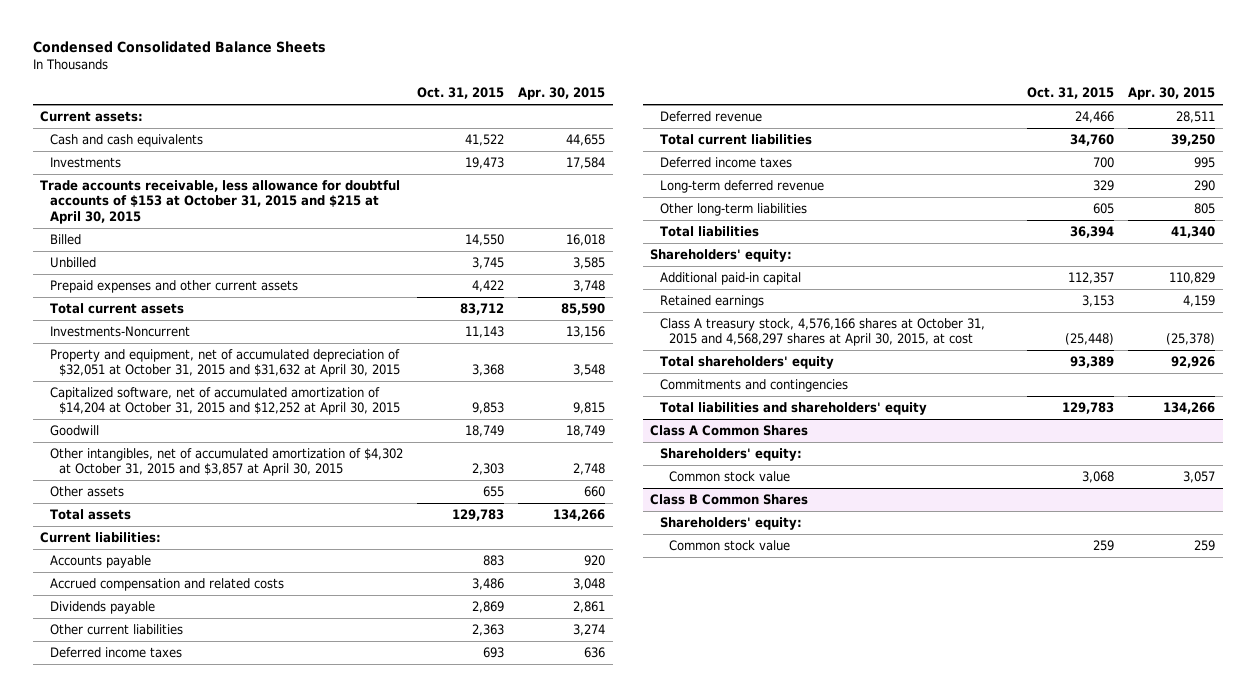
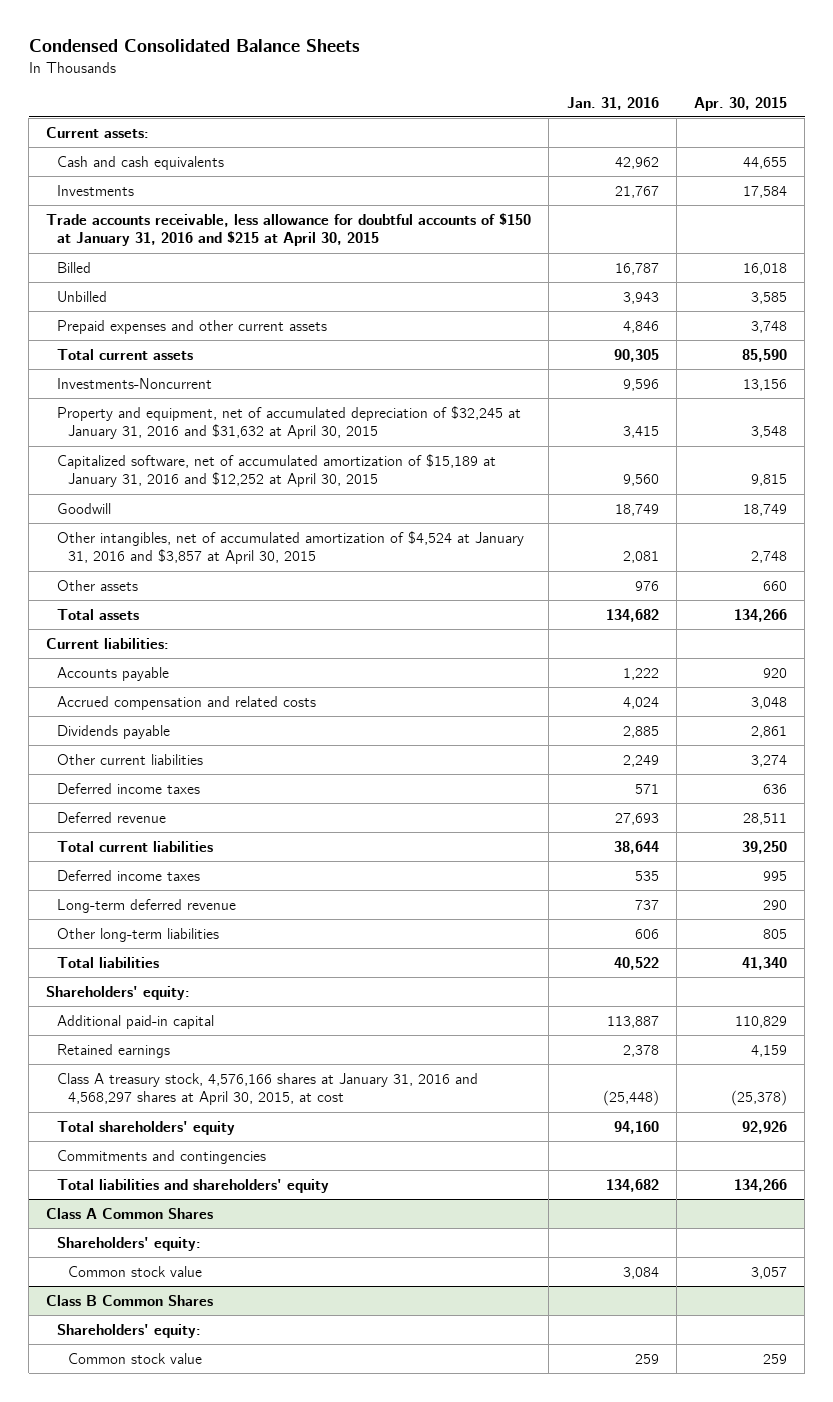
- | Oct. 31, 2015 | Apr. 30, 2015
+ | Jan. 31, 2016 | Apr. 30, 2015
- Trade accounts receivable, less allowance for doubtful accounts of $153 at October 31, 2015 and $215 at April 30, 2015
+ Trade accounts receivable, less allowance for doubtful accounts of $150 at January 31, 2016 and $215 at April 30, 2015
- Property and equipment, net of accumulated depreciation of $32,051 at October 31, 2015 and $31,632 at April 30, 2015 | 3,368 | 3,548
- Capitalized software, net of accumulated amortization of $14,204 at October 31, 2015 and $12,252 at April 30, 2015 | 9,853 | 9,815
+ Property and equipment, net of accumulated depreciation of $32,245 at January 31, 2016 and $31,632 at April 30, 2015 | 3,415 | 3,548
+ Capitalized software, net of accumulated amortization of $15,189 at January 31, 2016 and $12,252 at April 30, 2015 | 9,560 | 9,815
- Other intangibles, net of accumulated amortization of $4,302 at October 31, 2015 and $3,857 at April 30, 2015 | 2,303 | 2,748
+ Other intangibles, net of accumulated amortization of $4,524 at January 31, 2016 and $3,857 at April 30, 2015 | 2,081 | 2,748
- Class A treasury stock, 4,576,166 shares at October 31, 2015 and 4,568,297 shares at April 30, 2015, at cost | (25,448) | (25,378)
+ Class A treasury stock, 4,576,166 shares at January 31, 2016 and 4,568,297 shares at April 30, 2015, at cost | (25,448) | (25,378)

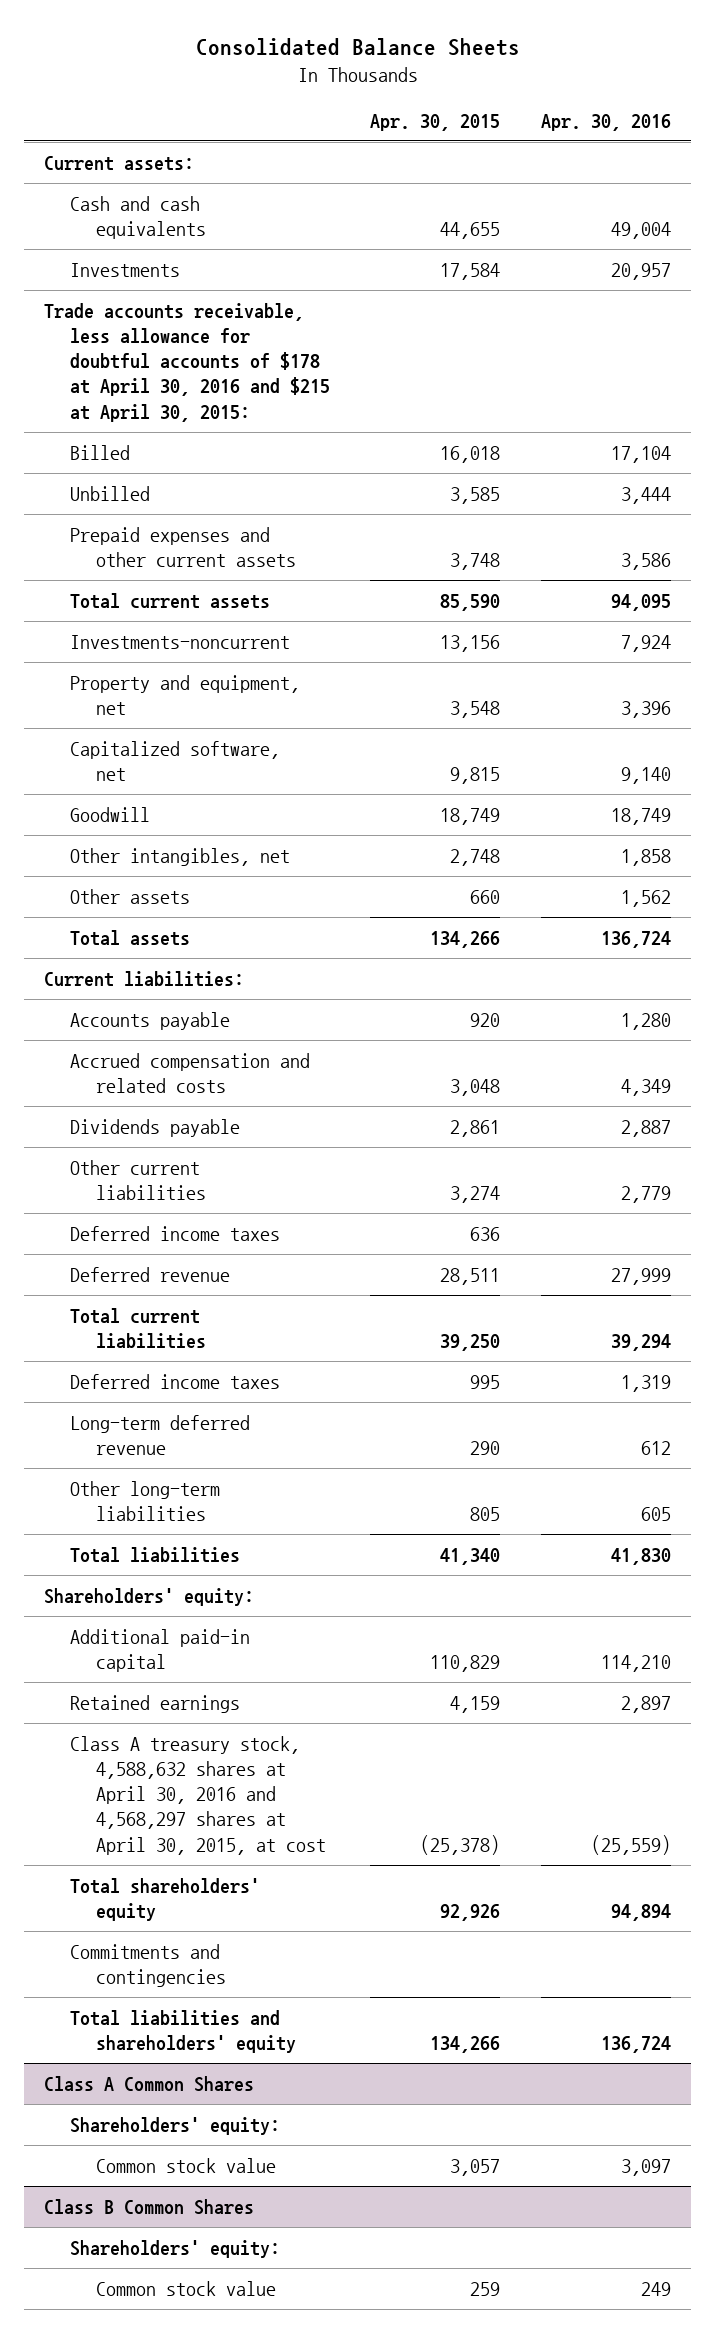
- Condensed Consolidated Balance Sheets
+ Consolidated Balance Sheets
- | Jan. 31, 2016 | Apr. 30, 2015
+ | Apr. 30, 2015 | Apr. 30, 2016
- Trade accounts receivable, less allowance for doubtful accounts of $150 at January 31, 2016 and $215 at April 30, 2015
+ Trade accounts receivable, less allowance for doubtful accounts of $178 at April 30, 2016 and $215 at April 30, 2015:
- Investments-Noncurrent | 9,596 | 13,156
- Property and equipment, net of accumulated depreciation of $32,245 at January 31, 2016 and $31,632 at April 30, 2015 | 3,415 | 3,548
- Capitalized software, net of accumulated amortization of $15,189 at January 31, 2016 and $12,252 at April 30, 2015 | 9,560 | 9,815
+ Investments-noncurrent | 13,156 | 7,924
+ Property and equipment, net | 3,548 | 3,396
+ Capitalized software, net | 9,815 | 9,140
- Other intangibles, net of accumulated amortization of $4,524 at January 31, 2016 and $3,857 at April 30, 2015 | 2,081 | 2,748
+ Other intangibles, net | 2,748 | 1,858
- Class A treasury stock, 4,576,166 shares at January 31, 2016 and 4,568,297 shares at April 30, 2015, at cost | (25,448) | (25,378)
+ Class A treasury stock, 4,588,632 shares at April 30, 2016 and 4,568,297 shares at April 30, 2015, at cost | (25,378) | (25,559)

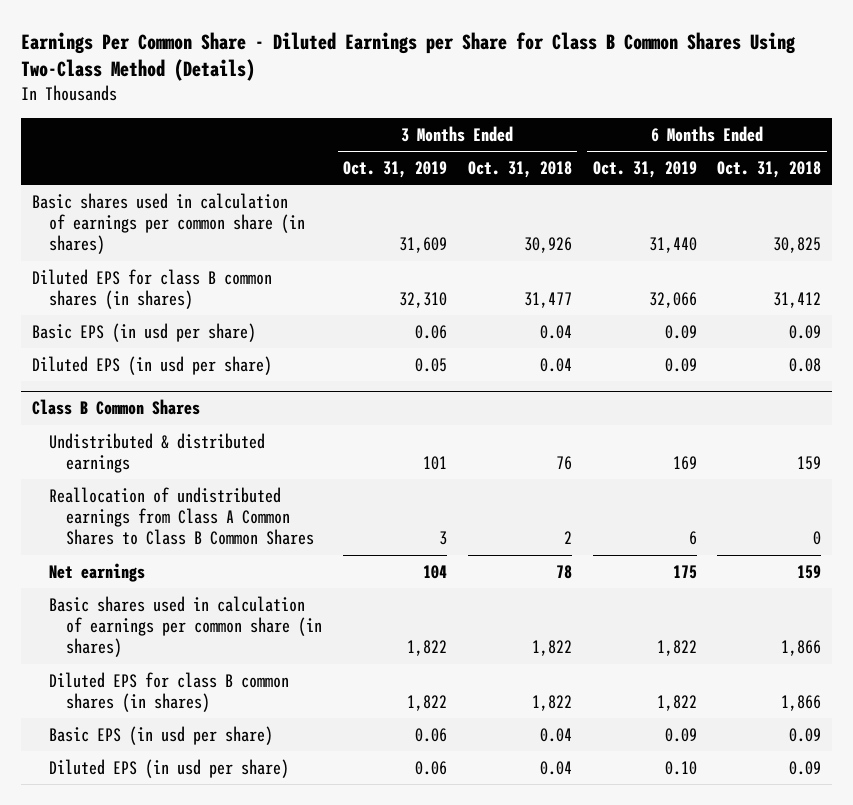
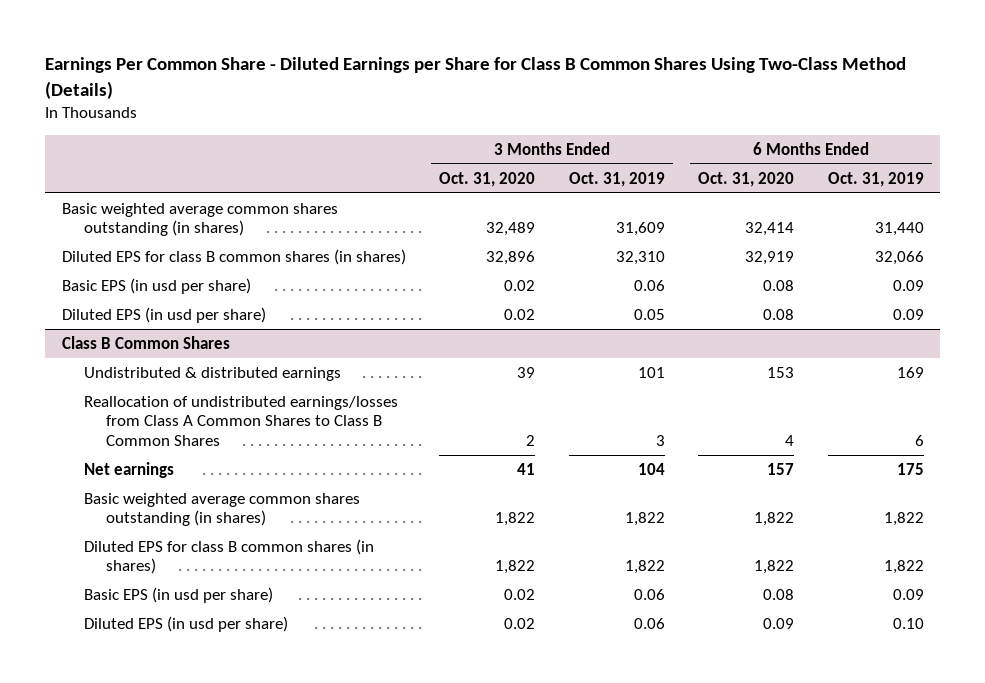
- | 3 Months Ended Oct. 31, 2019 | 3 Months Ended Oct. 31, 2018 | 6 Months Ended Oct. 31, 2019 | 6 Months Ended Oct. 31, 2018
+ | 3 Months Ended Oct. 31, 2020 | 3 Months Ended Oct. 31, 2019 | 6 Months Ended Oct. 31, 2020 | 6 Months Ended Oct. 31, 2019
- Basic shares used in calculation of earnings per common share (in shares) | 31,609 | 30,926 | 31,440 | 30,825
+ Basic weighted average common shares outstanding (in shares) | 32,489 | 31,609 | 32,414 | 31,440
@ Class B Common Shares
- Reallocation of undistributed earnings from Class A Common Shares to Class B Common Shares | 3 | 2 | 6 | 0
+ Reallocation of undistributed earnings/losses from Class A Common Shares to Class B Common Shares | 2 | 3 | 4 | 6
- Basic shares used in calculation of earnings per common share (in shares) | 1,822 | 1,822 | 1,822 | 1,866
+ Basic weighted average common shares outstanding (in shares) | 1,822 | 1,822 | 1,822 | 1,822

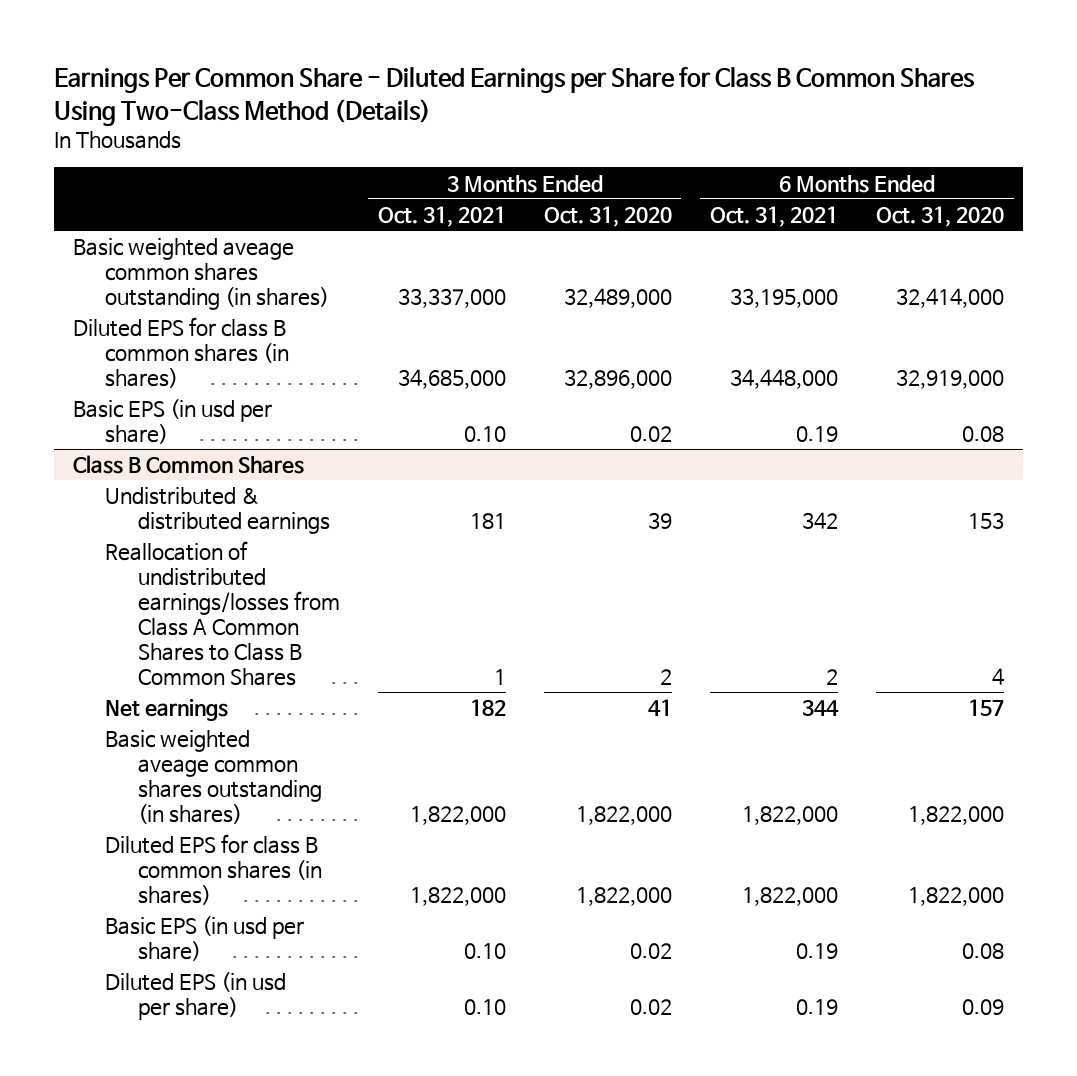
- | 3 Months Ended Oct. 31, 2020 | 3 Months Ended Oct. 31, 2019 | 6 Months Ended Oct. 31, 2020 | 6 Months Ended Oct. 31, 2019
+ | 3 Months Ended Oct. 31, 2021 | 3 Months Ended Oct. 31, 2020 | 6 Months Ended Oct. 31, 2021 | 6 Months Ended Oct. 31, 2020
- Basic weighted average common shares outstanding (in shares) | 32,489 | 31,609 | 32,414 | 31,440
- Diluted EPS for class B common shares (in shares) | 32,896 | 32,310 | 32,919 | 32,066
+ Basic weighted aveage common shares outstanding (in shares) | 33,337,000 | 32,489,000 | 33,195,000 | 32,414,000
+ Diluted EPS for class B common shares (in shares) | 34,685,000 | 32,896,000 | 34,448,000 | 32,919,000
- Diluted EPS (in usd per share) | 0.02 | 0.05 | 0.08 | 0.09
@ Class B Common Shares
- Basic weighted average common shares outstanding (in shares) | 1,822 | 1,822 | 1,822 | 1,822
- Diluted EPS for class B common shares (in shares) | 1,822 | 1,822 | 1,822 | 1,822
+ Basic weighted aveage common shares outstanding (in shares) | 1,822,000 | 1,822,000 | 1,822,000 | 1,822,000
+ Diluted EPS for class B common shares (in shares) | 1,822,000 | 1,822,000 | 1,822,000 | 1,822,000

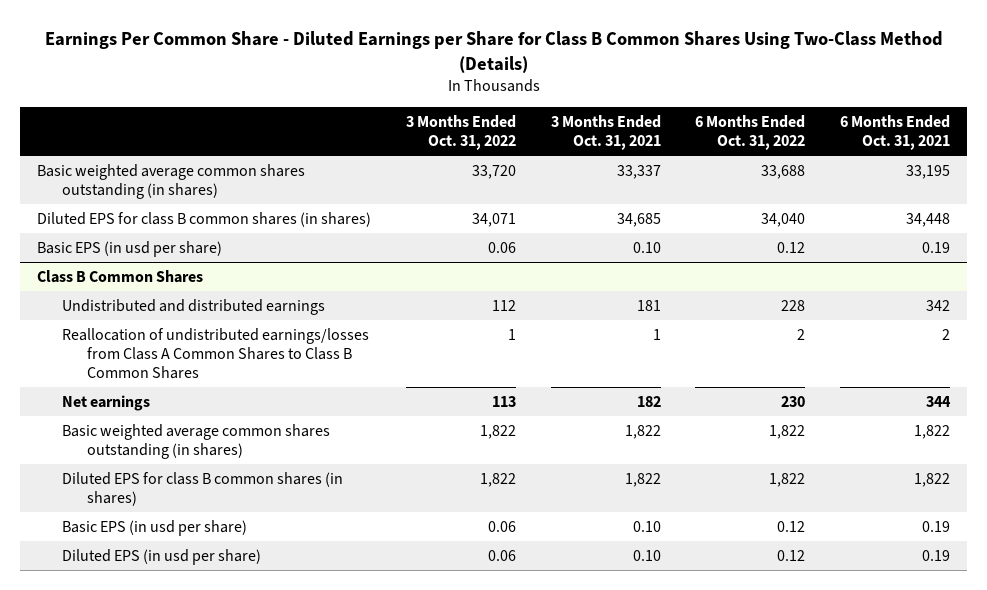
- | 3 Months Ended Oct. 31, 2021 | 3 Months Ended Oct. 31, 2020 | 6 Months Ended Oct. 31, 2021 | 6 Months Ended Oct. 31, 2020
+ | 3 Months Ended Oct. 31, 2022 | 3 Months Ended Oct. 31, 2021 | 6 Months Ended Oct. 31, 2022 | 6 Months Ended Oct. 31, 2021
- Basic weighted aveage common shares outstanding (in shares) | 33,337,000 | 32,489,000 | 33,195,000 | 32,414,000
- Diluted EPS for class B common shares (in shares) | 34,685,000 | 32,896,000 | 34,448,000 | 32,919,000
+ Basic weighted average common shares outstanding (in shares) | 33,720 | 33,337 | 33,688 | 33,195
+ Diluted EPS for class B common shares (in shares) | 34,071 | 34,685 | 34,040 | 34,448
@ Class B Common Shares
- Undistributed & distributed earnings | 181 | 39 | 342 | 153
+ Undistributed and distributed earnings | 112 | 181 | 228 | 342
- Basic weighted aveage common shares outstanding (in shares) | 1,822,000 | 1,822,000 | 1,822,000 | 1,822,000
- Diluted EPS for class B common shares (in shares) | 1,822,000 | 1,822,000 | 1,822,000 | 1,822,000
+ Basic weighted average common shares outstanding (in shares) | 1,822 | 1,822 | 1,822 | 1,822
+ Diluted EPS for class B common shares (in shares) | 1,822 | 1,822 | 1,822 | 1,822

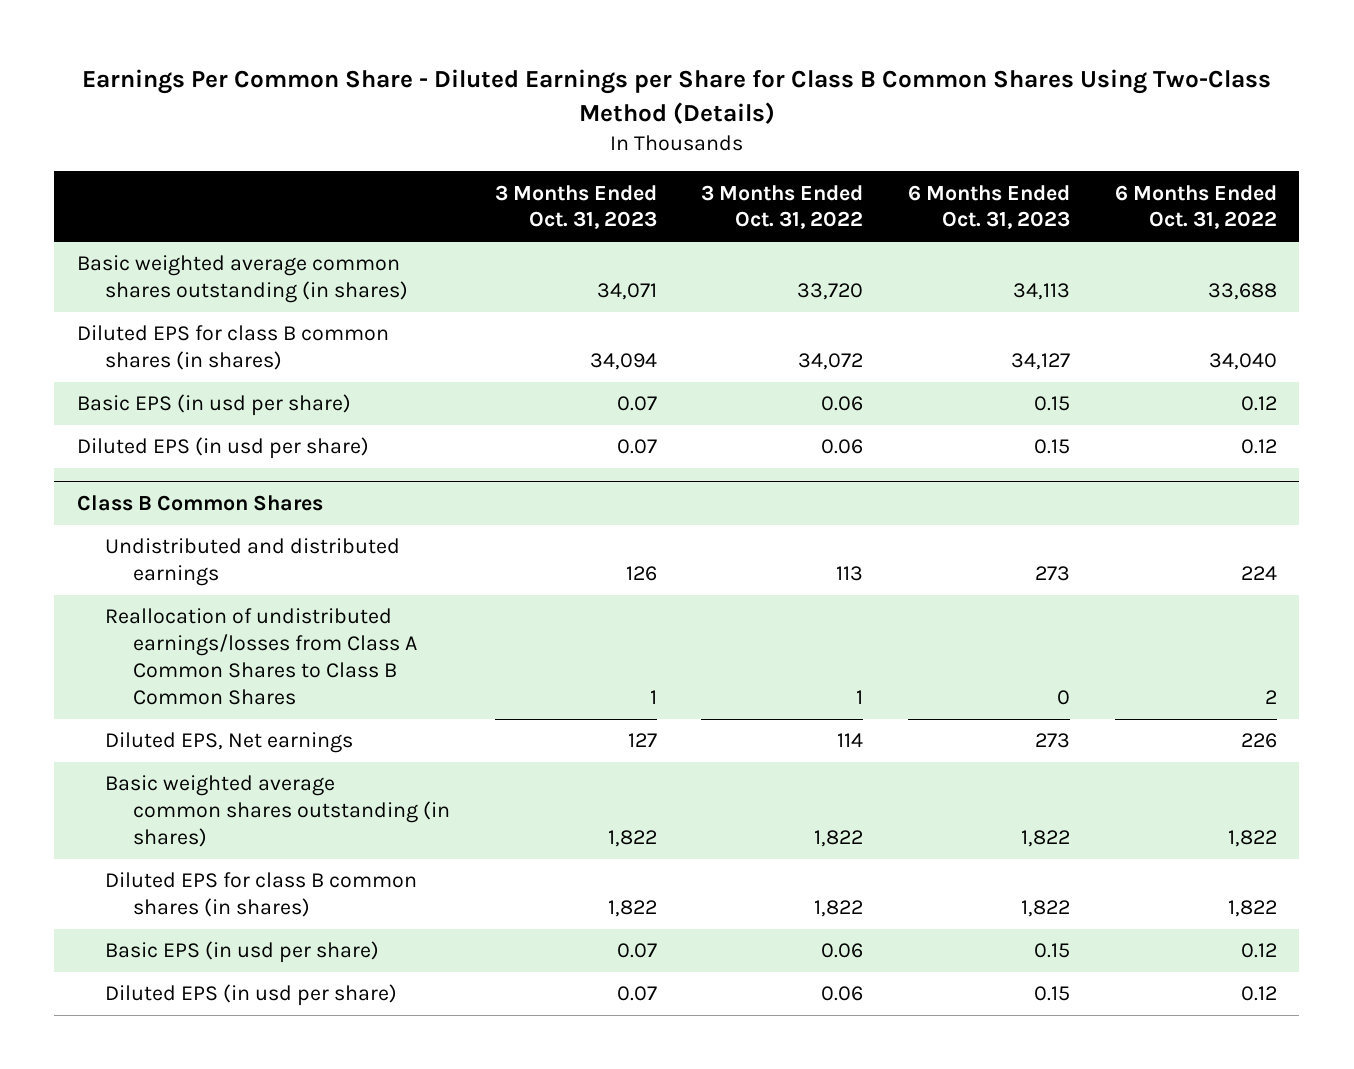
- | 3 Months Ended Oct. 31, 2022 | 3 Months Ended Oct. 31, 2021 | 6 Months Ended Oct. 31, 2022 | 6 Months Ended Oct. 31, 2021
+ | 3 Months Ended Oct. 31, 2023 | 3 Months Ended Oct. 31, 2022 | 6 Months Ended Oct. 31, 2023 | 6 Months Ended Oct. 31, 2022
- Diluted EPS for class B common shares (in shares) | 34,071 | 34,685 | 34,040 | 34,448
+ Diluted EPS for class B common shares (in shares) | 34,094 | 34,072 | 34,127 | 34,040
+ Diluted EPS (in usd per share) | 0.07 | 0.06 | 0.15 | 0.12
@ Class B Common Shares
- Undistributed and distributed earnings | 112 | 181 | 228 | 342
+ Undistributed and distributed earnings | 126 | 113 | 273 | 224
- Net earnings | 113 | 182 | 230 | 344
+ Diluted EPS, Net earnings | 127 | 114 | 273 | 226

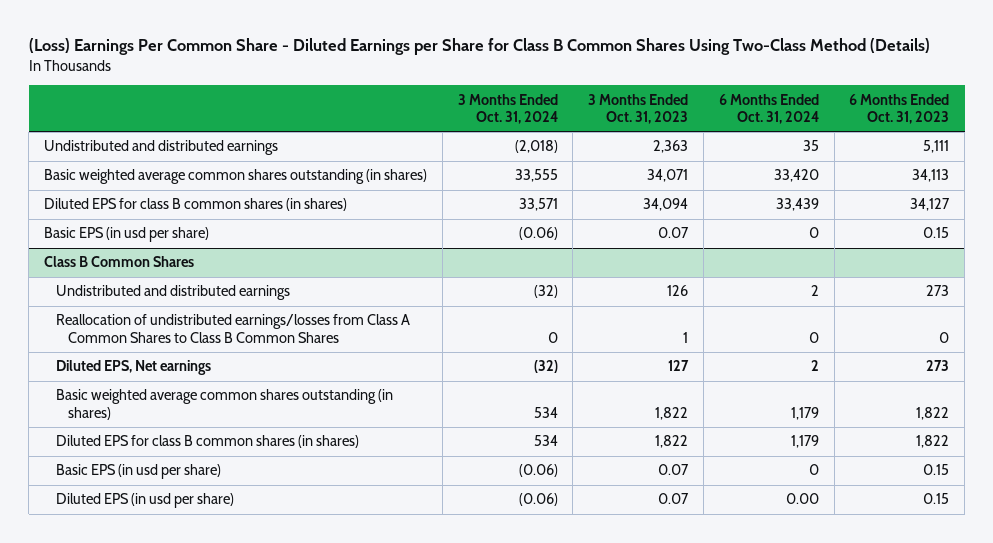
- Earnings Per Common Share - Diluted Earnings per Share for Class B Common Shares Using Two-Class Method (Details)
+ (Loss) Earnings Per Common Share - Diluted Earnings per Share for Class B Common Shares Using Two-Class Method (Details)
- | 3 Months Ended Oct. 31, 2023 | 3 Months Ended Oct. 31, 2022 | 6 Months Ended Oct. 31, 2023 | 6 Months Ended Oct. 31, 2022
+ | 3 Months Ended Oct. 31, 2024 | 3 Months Ended Oct. 31, 2023 | 6 Months Ended Oct. 31, 2024 | 6 Months Ended Oct. 31, 2023
+ Undistributed and distributed earnings | (2,018) | 2,363 | 35 | 5,111
- Diluted EPS (in usd per share) | 0.07 | 0.06 | 0.15 | 0.12

